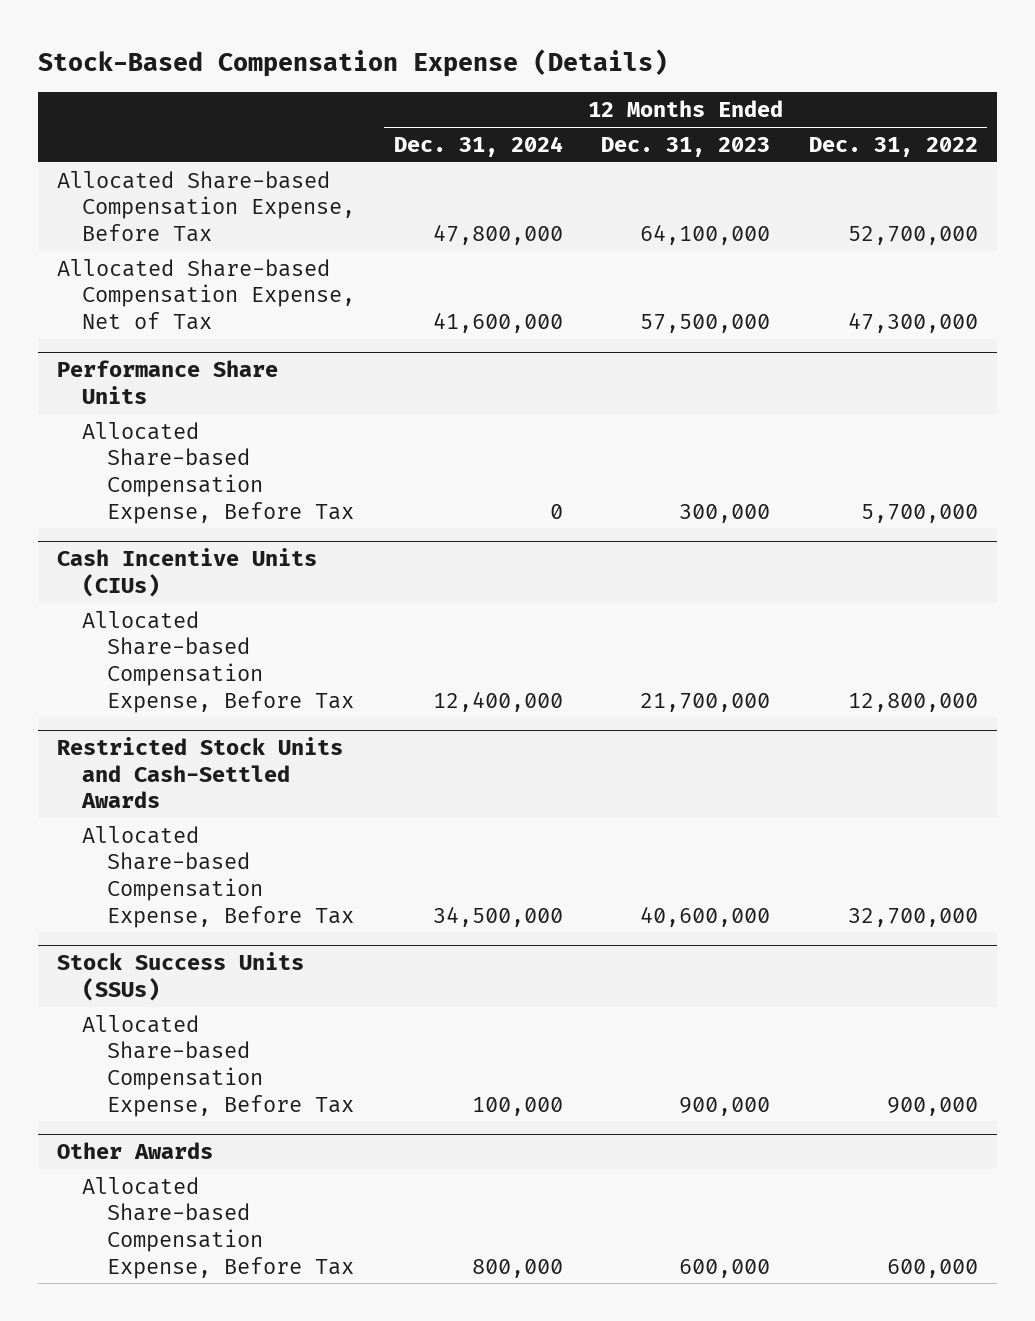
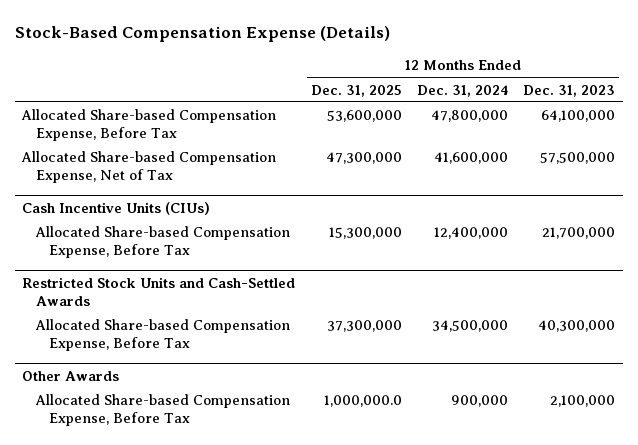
- | 12 Months Ended Dec. 31, 2024 | 12 Months Ended Dec. 31, 2023 | 12 Months Ended Dec. 31, 2022
+ | 12 Months Ended Dec. 31, 2025 | 12 Months Ended Dec. 31, 2024 | 12 Months Ended Dec. 31, 2023
- Performance Share Units
- Allocated Share-based Compensation Expense, Before Tax | 0 | 300,000 | 5,700,000
@ Restricted Stock Units and Cash-Settled Awards
- Allocated Share-based Compensation Expense, Before Tax | 34,500,000 | 40,600,000 | 32,700,000
- Stock Success Units (SSUs)
- Allocated Share-based Compensation Expense, Before Tax | 100,000 | 900,000 | 900,000
@ Restricted Stock Units and Cash-Settled Awards
+ Allocated Share-based Compensation Expense, Before Tax | 37,300,000 | 34,500,000 | 40,300,000
@ Other Awards
- Allocated Share-based Compensation Expense, Before Tax | 800,000 | 600,000 | 600,000
+ Allocated Share-based Compensation Expense, Before Tax | 1,000,000.0 | 900,000 | 2,100,000

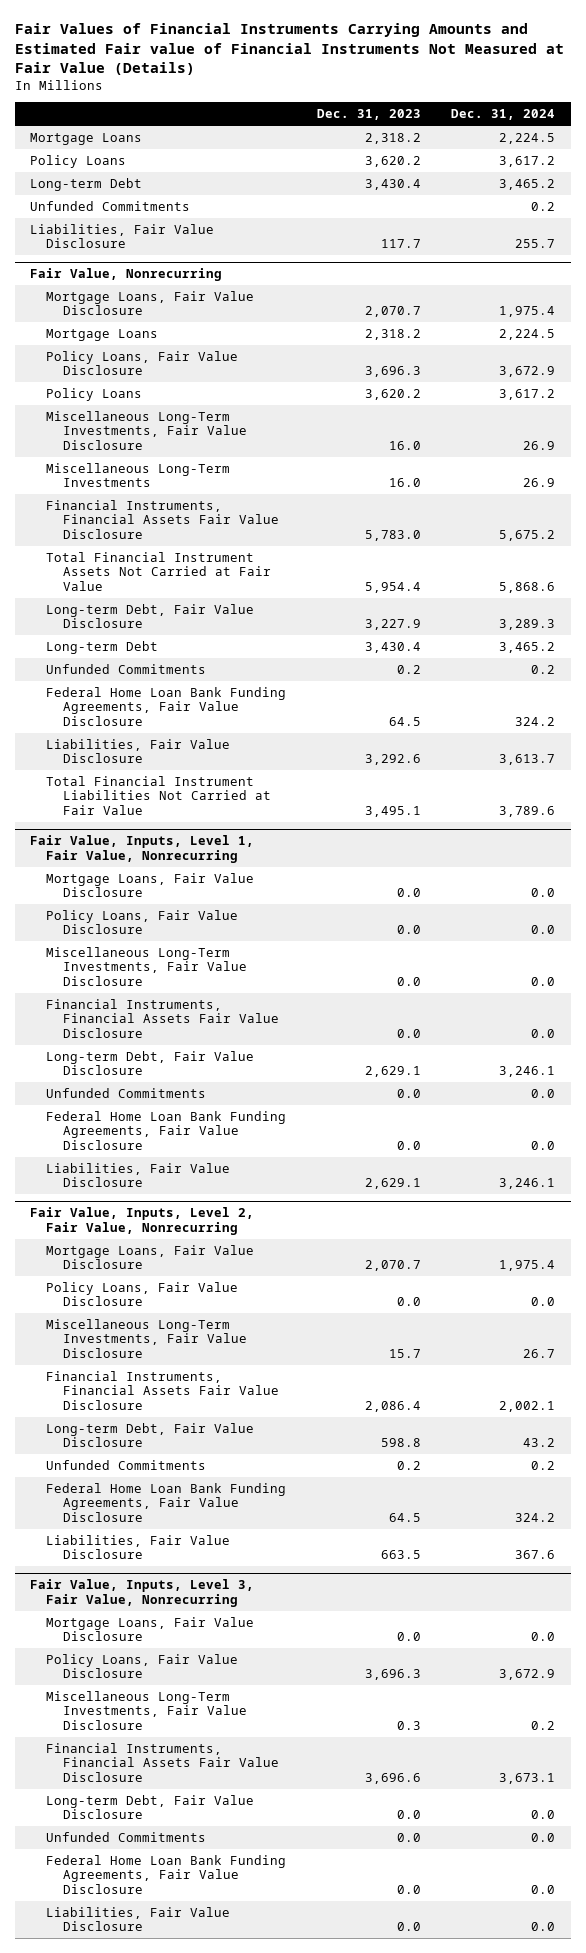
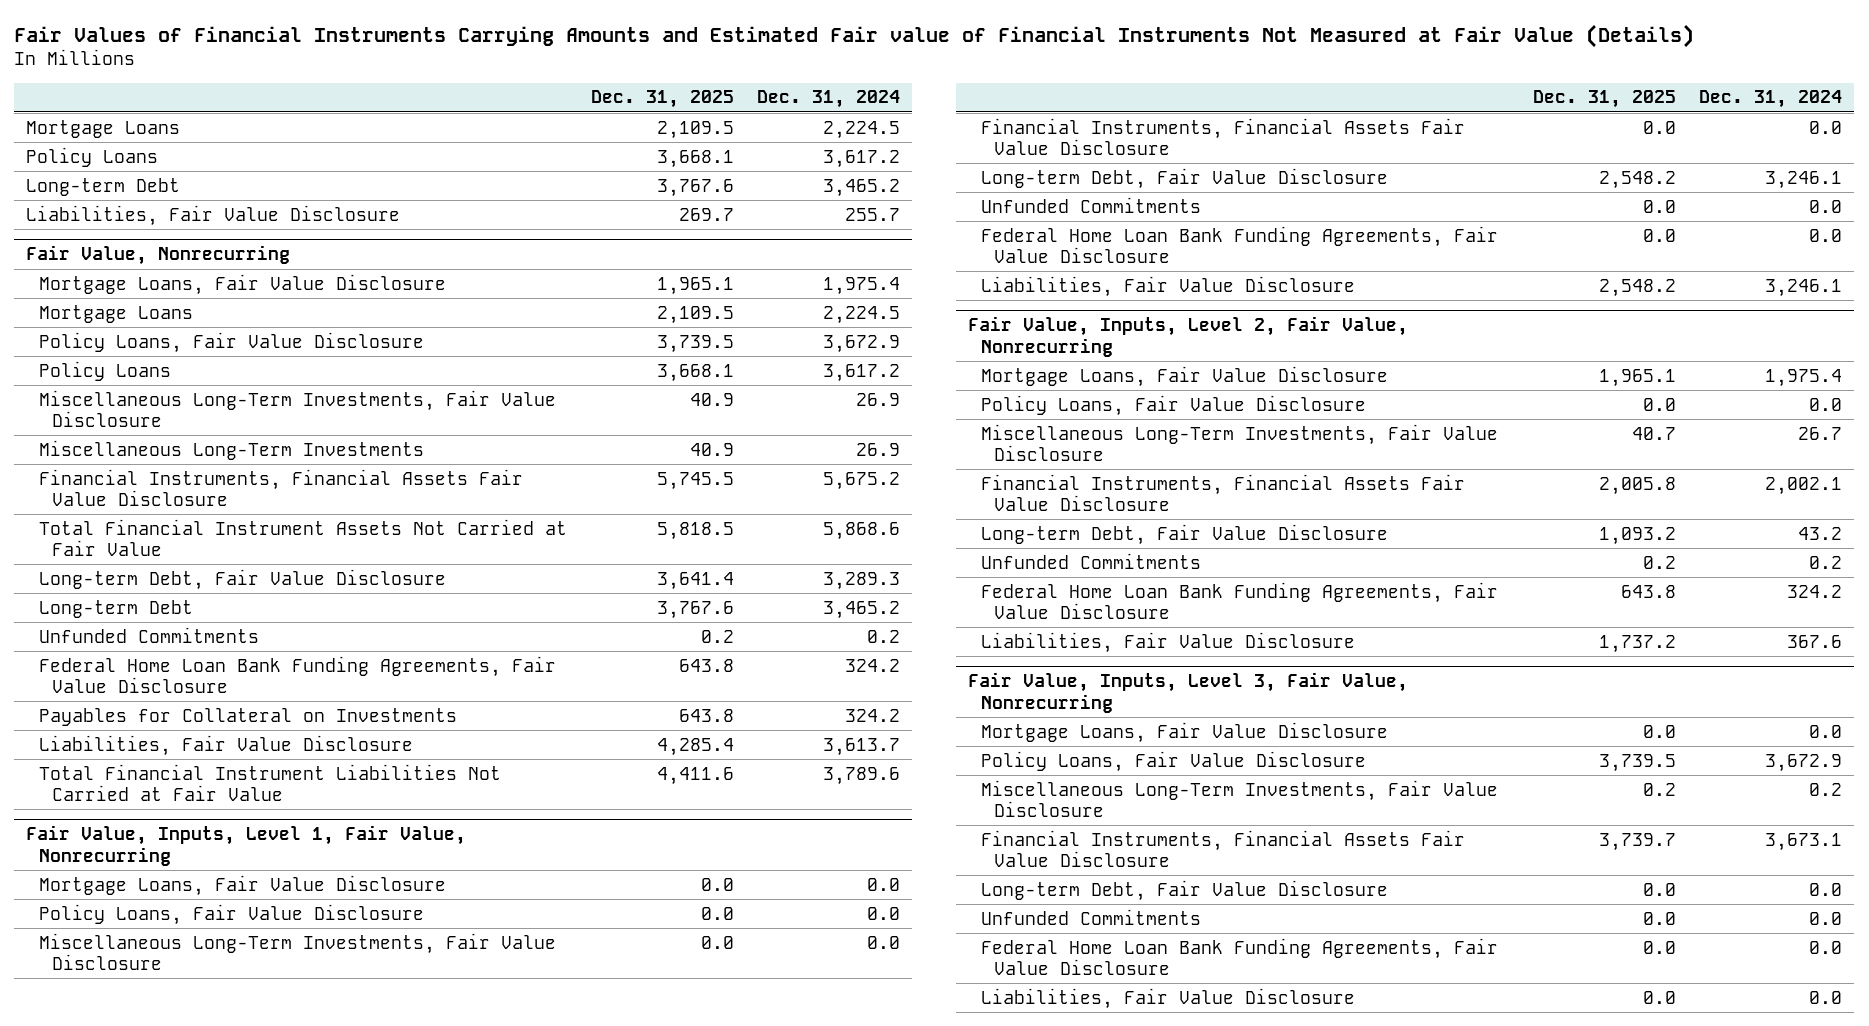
- | Dec. 31, 2023 | Dec. 31, 2024
+ | Dec. 31, 2025 | Dec. 31, 2024
- Unfunded Commitments | | 0.2
@ Fair Value, Nonrecurring
+ Payables for Collateral on Investments | 643.8 | 324.2

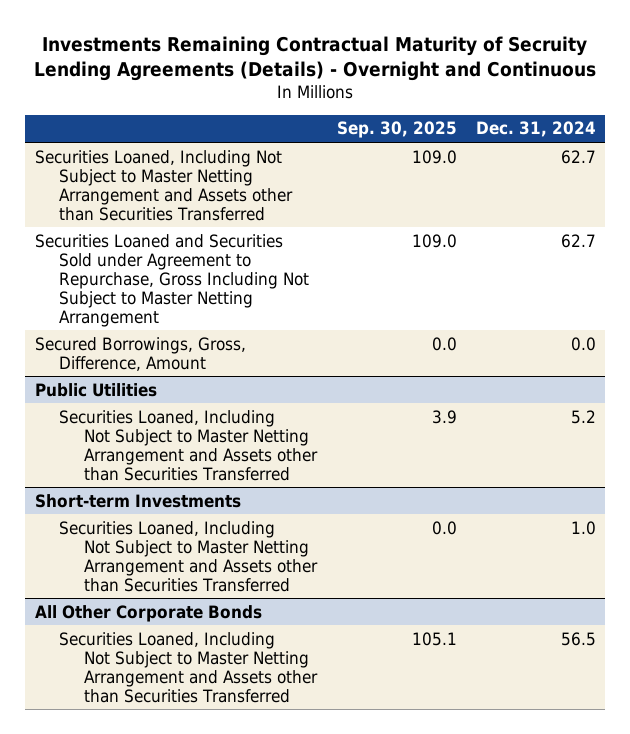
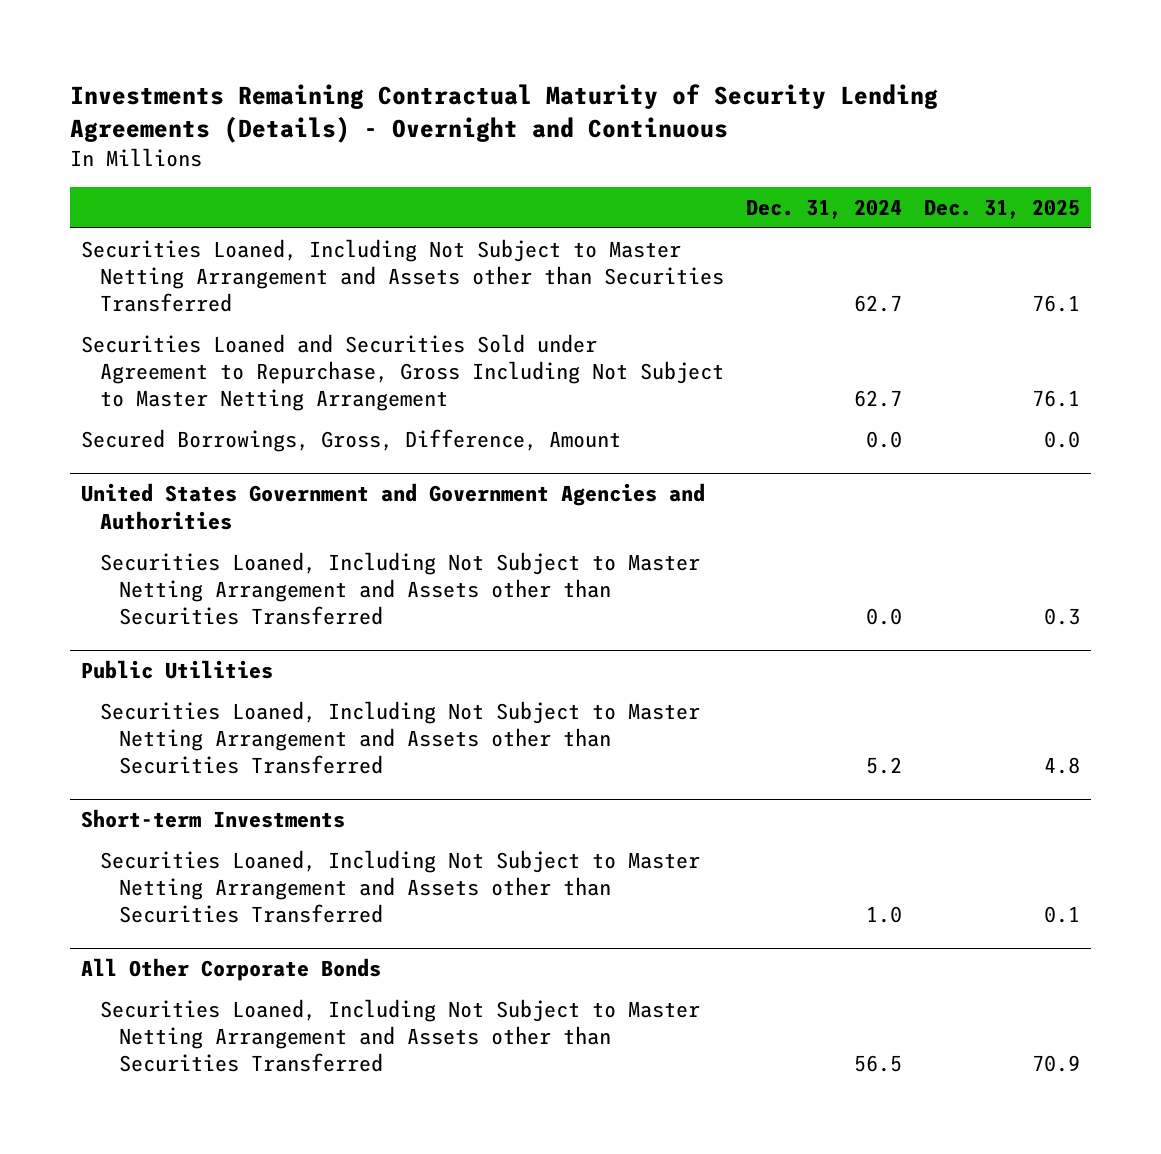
- Investments Remaining Contractual Maturity of Secruity Lending Agreements (Details) - Overnight and Continuous
+ Investments Remaining Contractual Maturity of Security Lending Agreements (Details) - Overnight and Continuous
- | Sep. 30, 2025 | Dec. 31, 2024
+ | Dec. 31, 2024 | Dec. 31, 2025
+ United States Government and Government Agencies and Authorities
+ Securities Loaned, Including Not Subject to Master Netting Arrangement and Assets other than Securities Transferred | 0.0 | 0.3

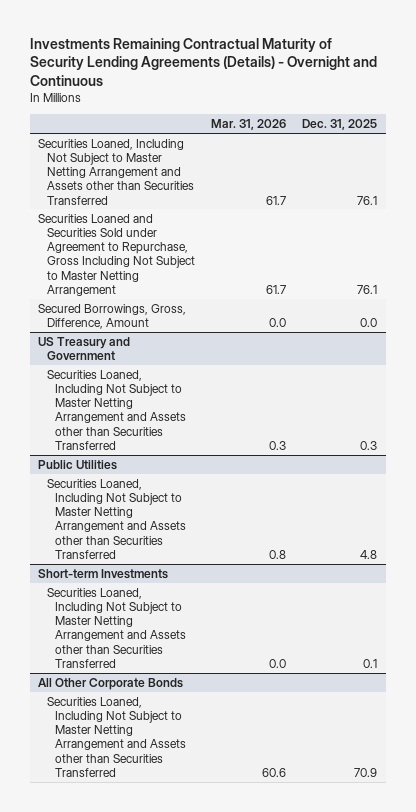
- | Dec. 31, 2024 | Dec. 31, 2025
+ | Mar. 31, 2026 | Dec. 31, 2025
- United States Government and Government Agencies and Authorities
+ US Treasury and Government

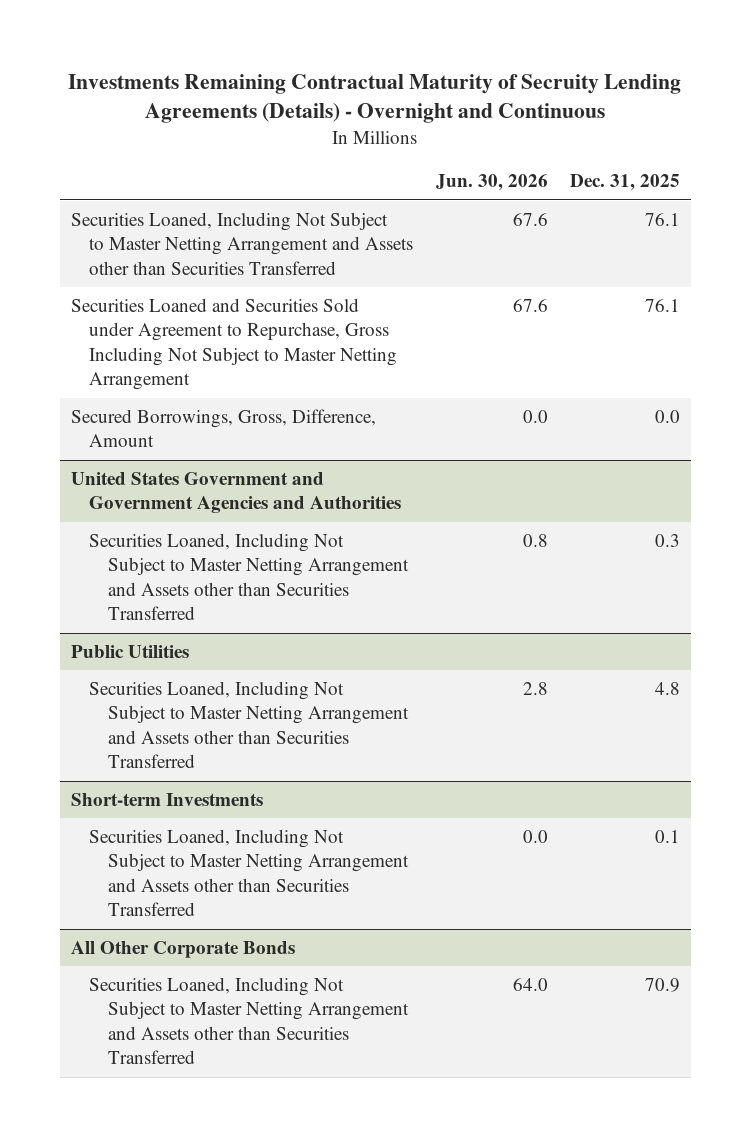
- Investments Remaining Contractual Maturity of Security Lending Agreements (Details) - Overnight and Continuous
+ Investments Remaining Contractual Maturity of Secruity Lending Agreements (Details) - Overnight and Continuous
- | Mar. 31, 2026 | Dec. 31, 2025
+ | Jun. 30, 2026 | Dec. 31, 2025
- US Treasury and Government
+ United States Government and Government Agencies and Authorities

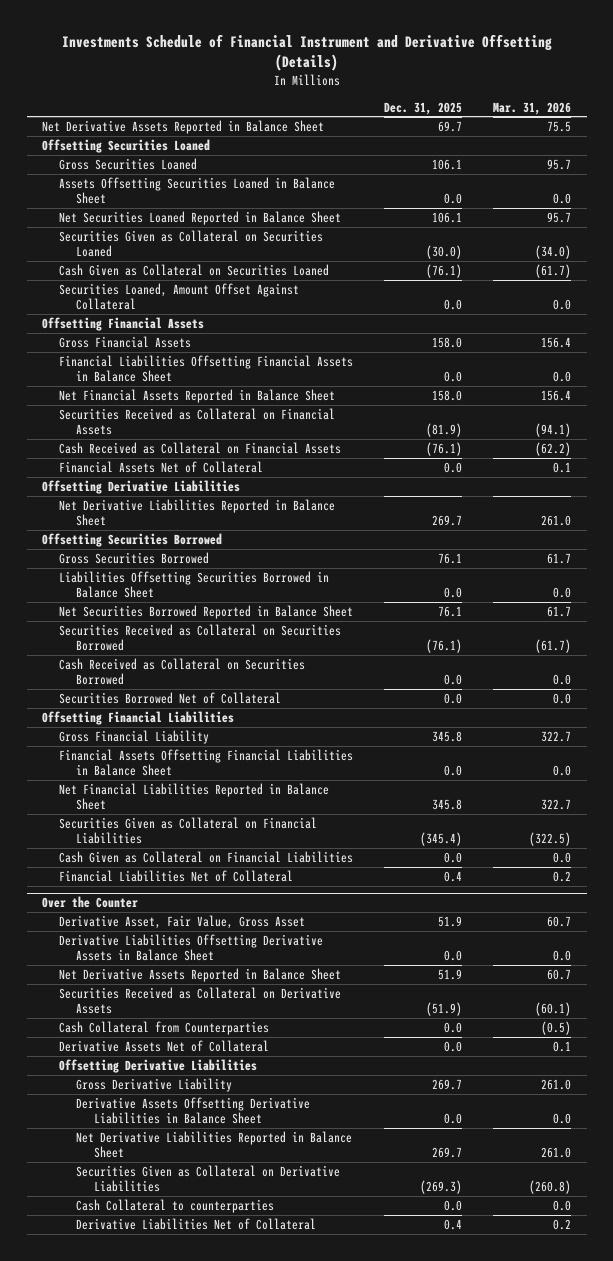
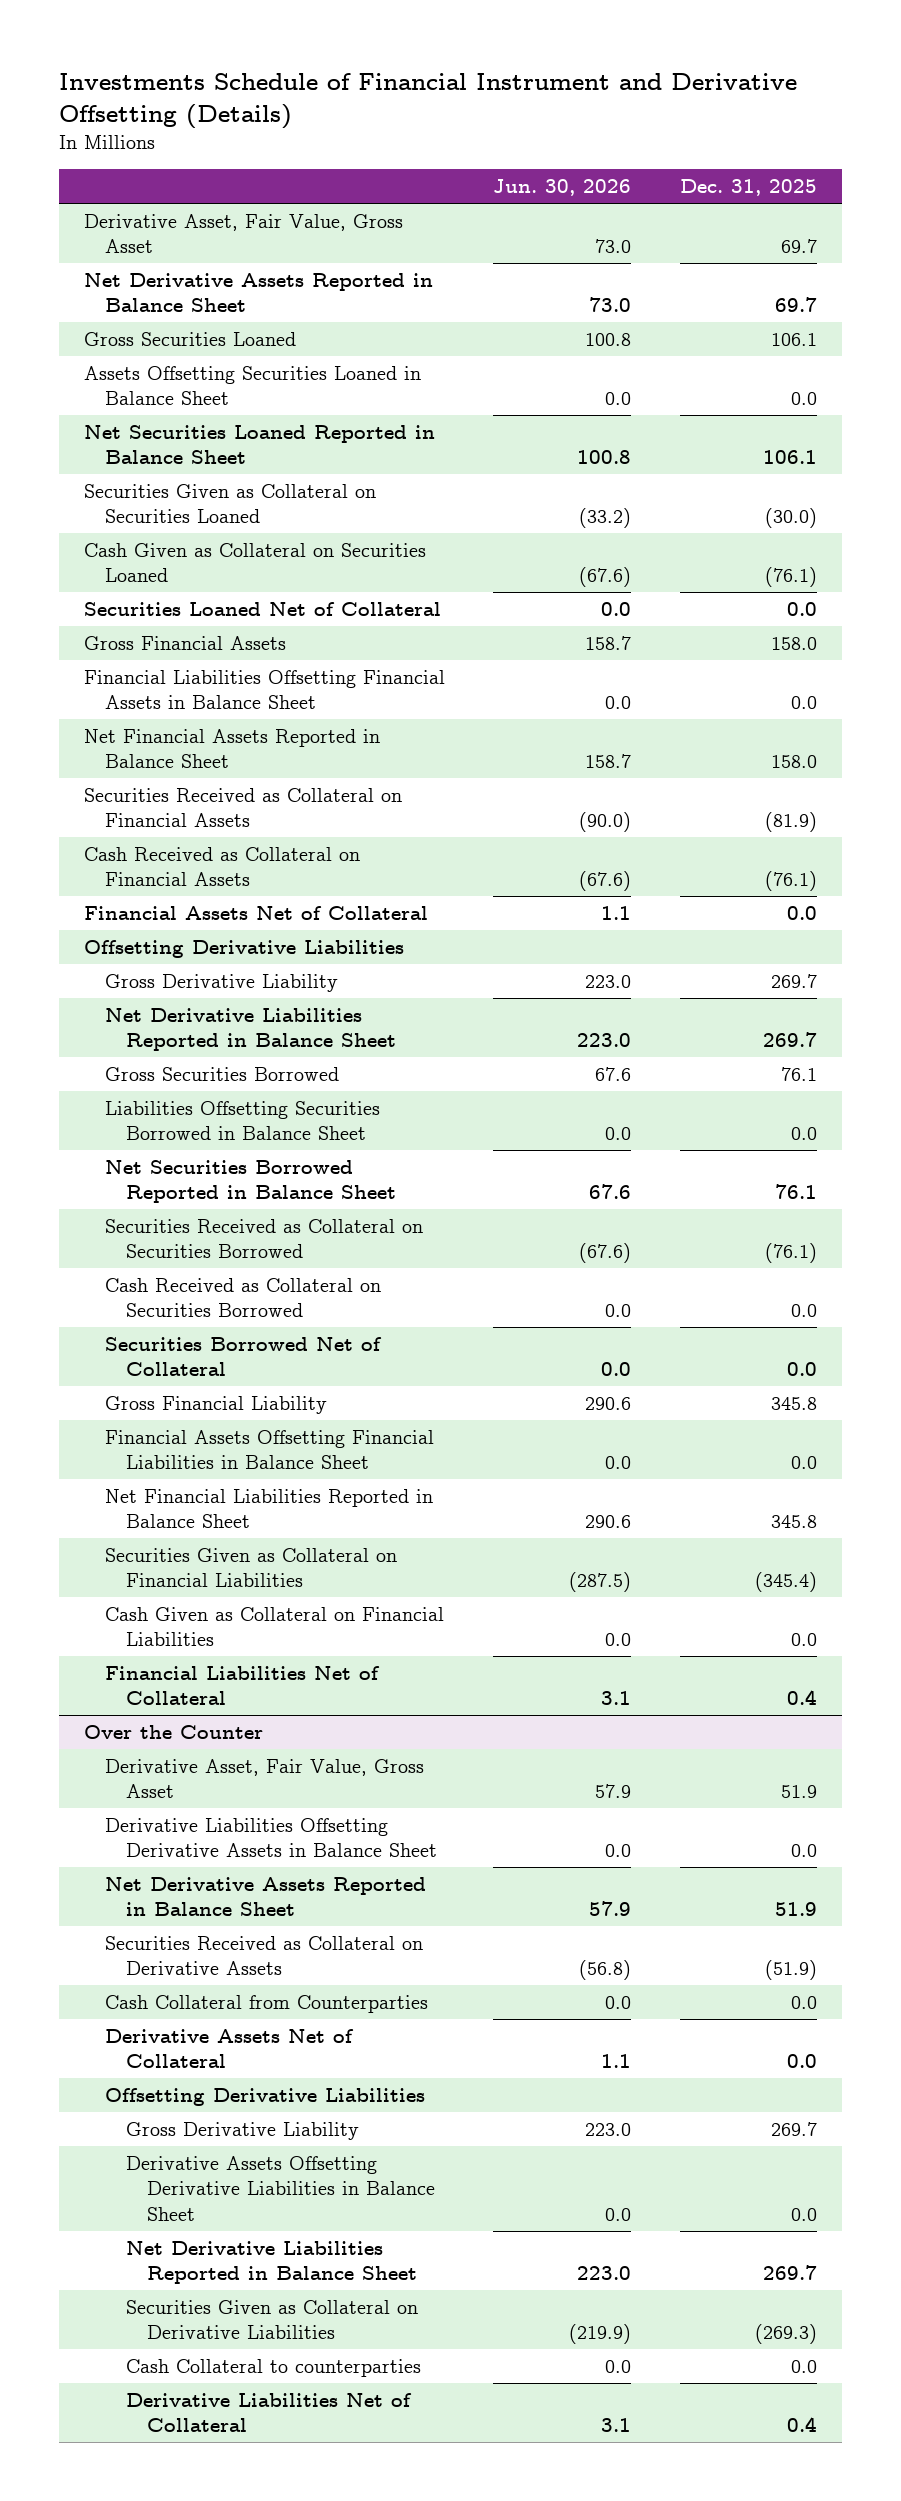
- | Dec. 31, 2025 | Mar. 31, 2026
+ | Jun. 30, 2026 | Dec. 31, 2025
+ Derivative Asset, Fair Value, Gross Asset | 73.0 | 69.7
- Offsetting Securities Loaned
- Securities Loaned, Amount Offset Against Collateral | 0.0 | 0.0
- Offsetting Financial Assets
+ Securities Loaned Net of Collateral | 0.0 | 0.0
+ Gross Derivative Liability | 223.0 | 269.7
- Offsetting Securities Borrowed
- Offsetting Financial Liabilities

